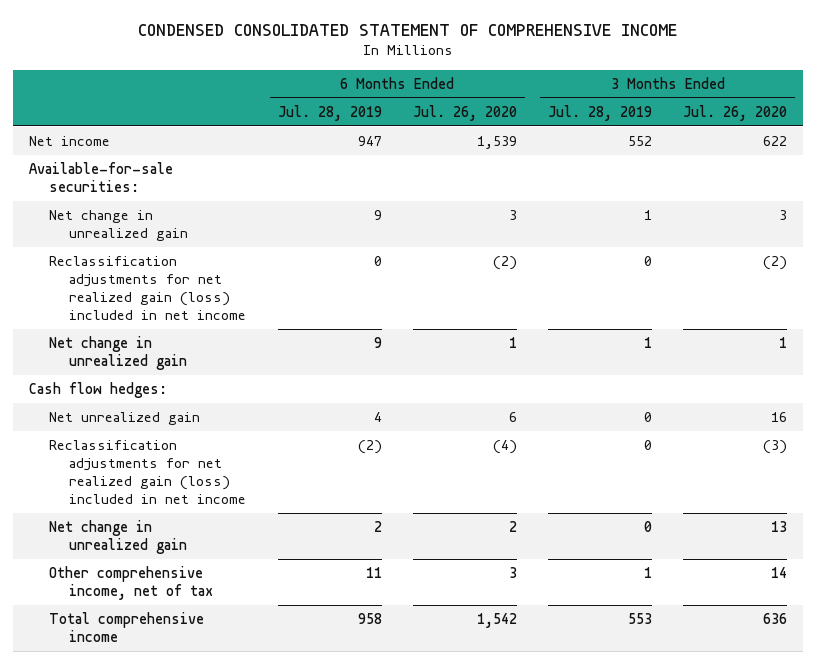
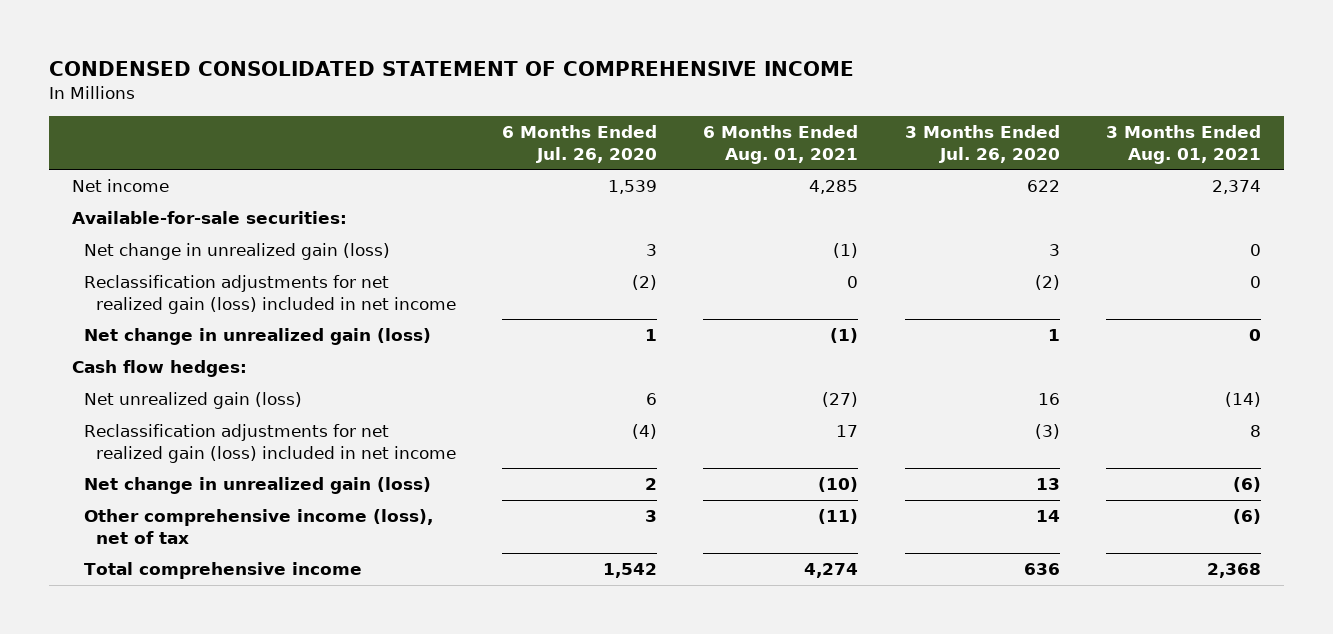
- | 6 Months Ended Jul. 28, 2019 | 6 Months Ended Jul. 26, 2020 | 3 Months Ended Jul. 28, 2019 | 3 Months Ended Jul. 26, 2020
+ | 6 Months Ended Jul. 26, 2020 | 6 Months Ended Aug. 01, 2021 | 3 Months Ended Jul. 26, 2020 | 3 Months Ended Aug. 01, 2021
- Net change in unrealized gain | 9 | 3 | 1 | 3
+ Net change in unrealized gain (loss) | 3 | (1) | 3 | 0
- Net change in unrealized gain | 9 | 1 | 1 | 1
+ Net change in unrealized gain (loss) | 1 | (1) | 1 | 0
- Net unrealized gain | 4 | 6 | 0 | 16
+ Net unrealized gain (loss) | 6 | (27) | 16 | (14)
- Net change in unrealized gain | 2 | 2 | 0 | 13
- Other comprehensive income, net of tax | 11 | 3 | 1 | 14
+ Net change in unrealized gain (loss) | 2 | (10) | 13 | (6)
+ Other comprehensive income (loss), net of tax | 3 | (11) | 14 | (6)

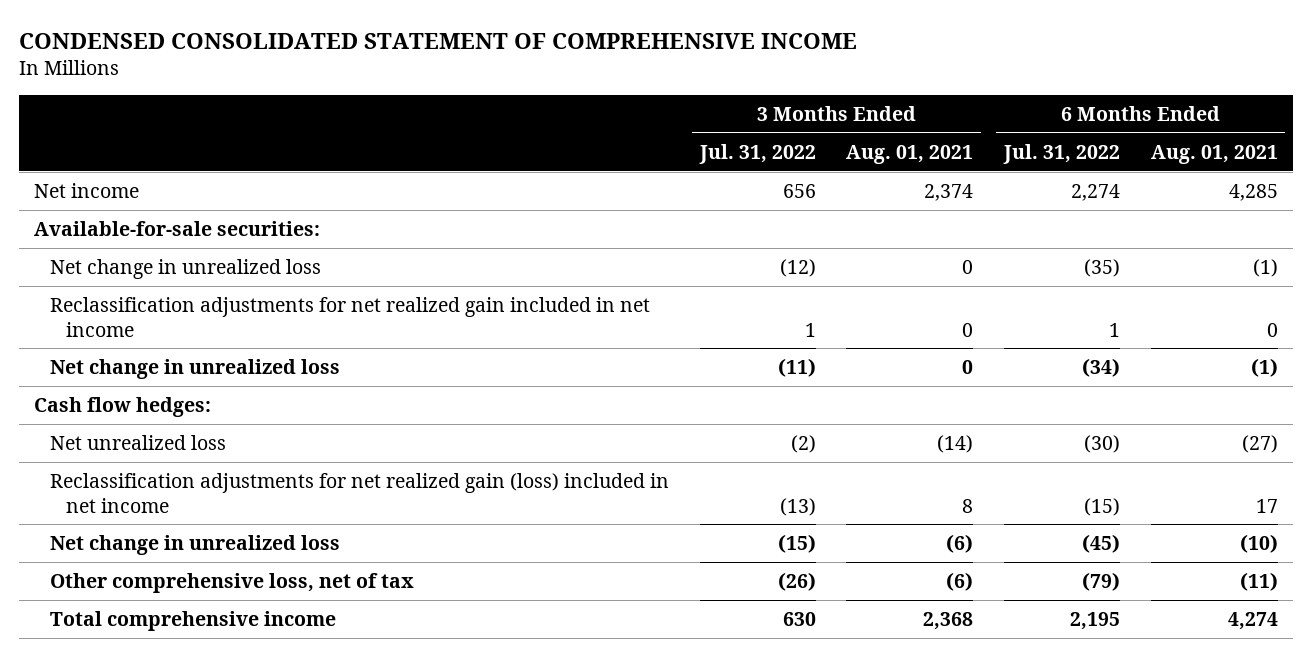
- | 6 Months Ended Jul. 26, 2020 | 6 Months Ended Aug. 01, 2021 | 3 Months Ended Jul. 26, 2020 | 3 Months Ended Aug. 01, 2021
+ | 3 Months Ended Jul. 31, 2022 | 3 Months Ended Aug. 01, 2021 | 6 Months Ended Jul. 31, 2022 | 6 Months Ended Aug. 01, 2021
- Net change in unrealized gain (loss) | 3 | (1) | 3 | 0
- Reclassification adjustments for net realized gain (loss) included in net income | (2) | 0 | (2) | 0
- Net change in unrealized gain (loss) | 1 | (1) | 1 | 0
+ Net change in unrealized loss | (12) | 0 | (35) | (1)
+ Reclassification adjustments for net realized gain included in net income | 1 | 0 | 1 | 0
+ Net change in unrealized loss | (11) | 0 | (34) | (1)
- Net unrealized gain (loss) | 6 | (27) | 16 | (14)
+ Net unrealized loss | (2) | (14) | (30) | (27)
- Net change in unrealized gain (loss) | 2 | (10) | 13 | (6)
- Other comprehensive income (loss), net of tax | 3 | (11) | 14 | (6)
+ Net change in unrealized loss | (15) | (6) | (45) | (10)
+ Other comprehensive loss, net of tax | (26) | (6) | (79) | (11)

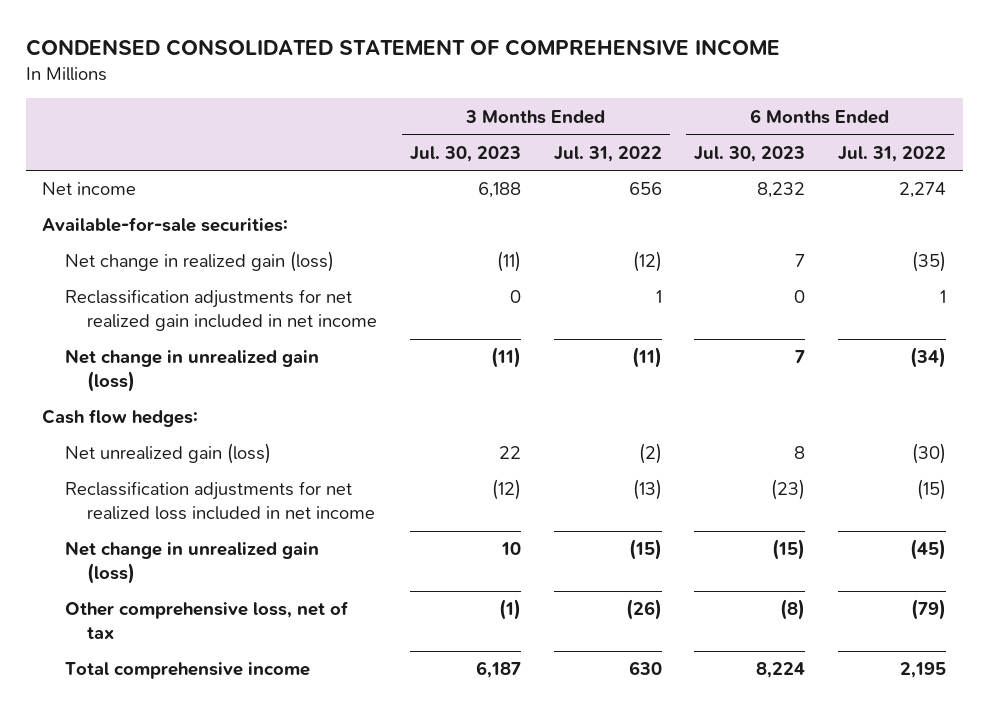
- | 3 Months Ended Jul. 31, 2022 | 3 Months Ended Aug. 01, 2021 | 6 Months Ended Jul. 31, 2022 | 6 Months Ended Aug. 01, 2021
+ | 3 Months Ended Jul. 30, 2023 | 3 Months Ended Jul. 31, 2022 | 6 Months Ended Jul. 30, 2023 | 6 Months Ended Jul. 31, 2022
- Net change in unrealized loss | (12) | 0 | (35) | (1)
+ Net change in realized gain (loss) | (11) | (12) | 7 | (35)
- Net change in unrealized loss | (11) | 0 | (34) | (1)
+ Net change in unrealized gain (loss) | (11) | (11) | 7 | (34)
- Net unrealized loss | (2) | (14) | (30) | (27)
- Reclassification adjustments for net realized gain (loss) included in net income | (13) | 8 | (15) | 17
- Net change in unrealized loss | (15) | (6) | (45) | (10)
+ Net unrealized gain (loss) | 22 | (2) | 8 | (30)
+ Reclassification adjustments for net realized loss included in net income | (12) | (13) | (23) | (15)
+ Net change in unrealized gain (loss) | 10 | (15) | (15) | (45)

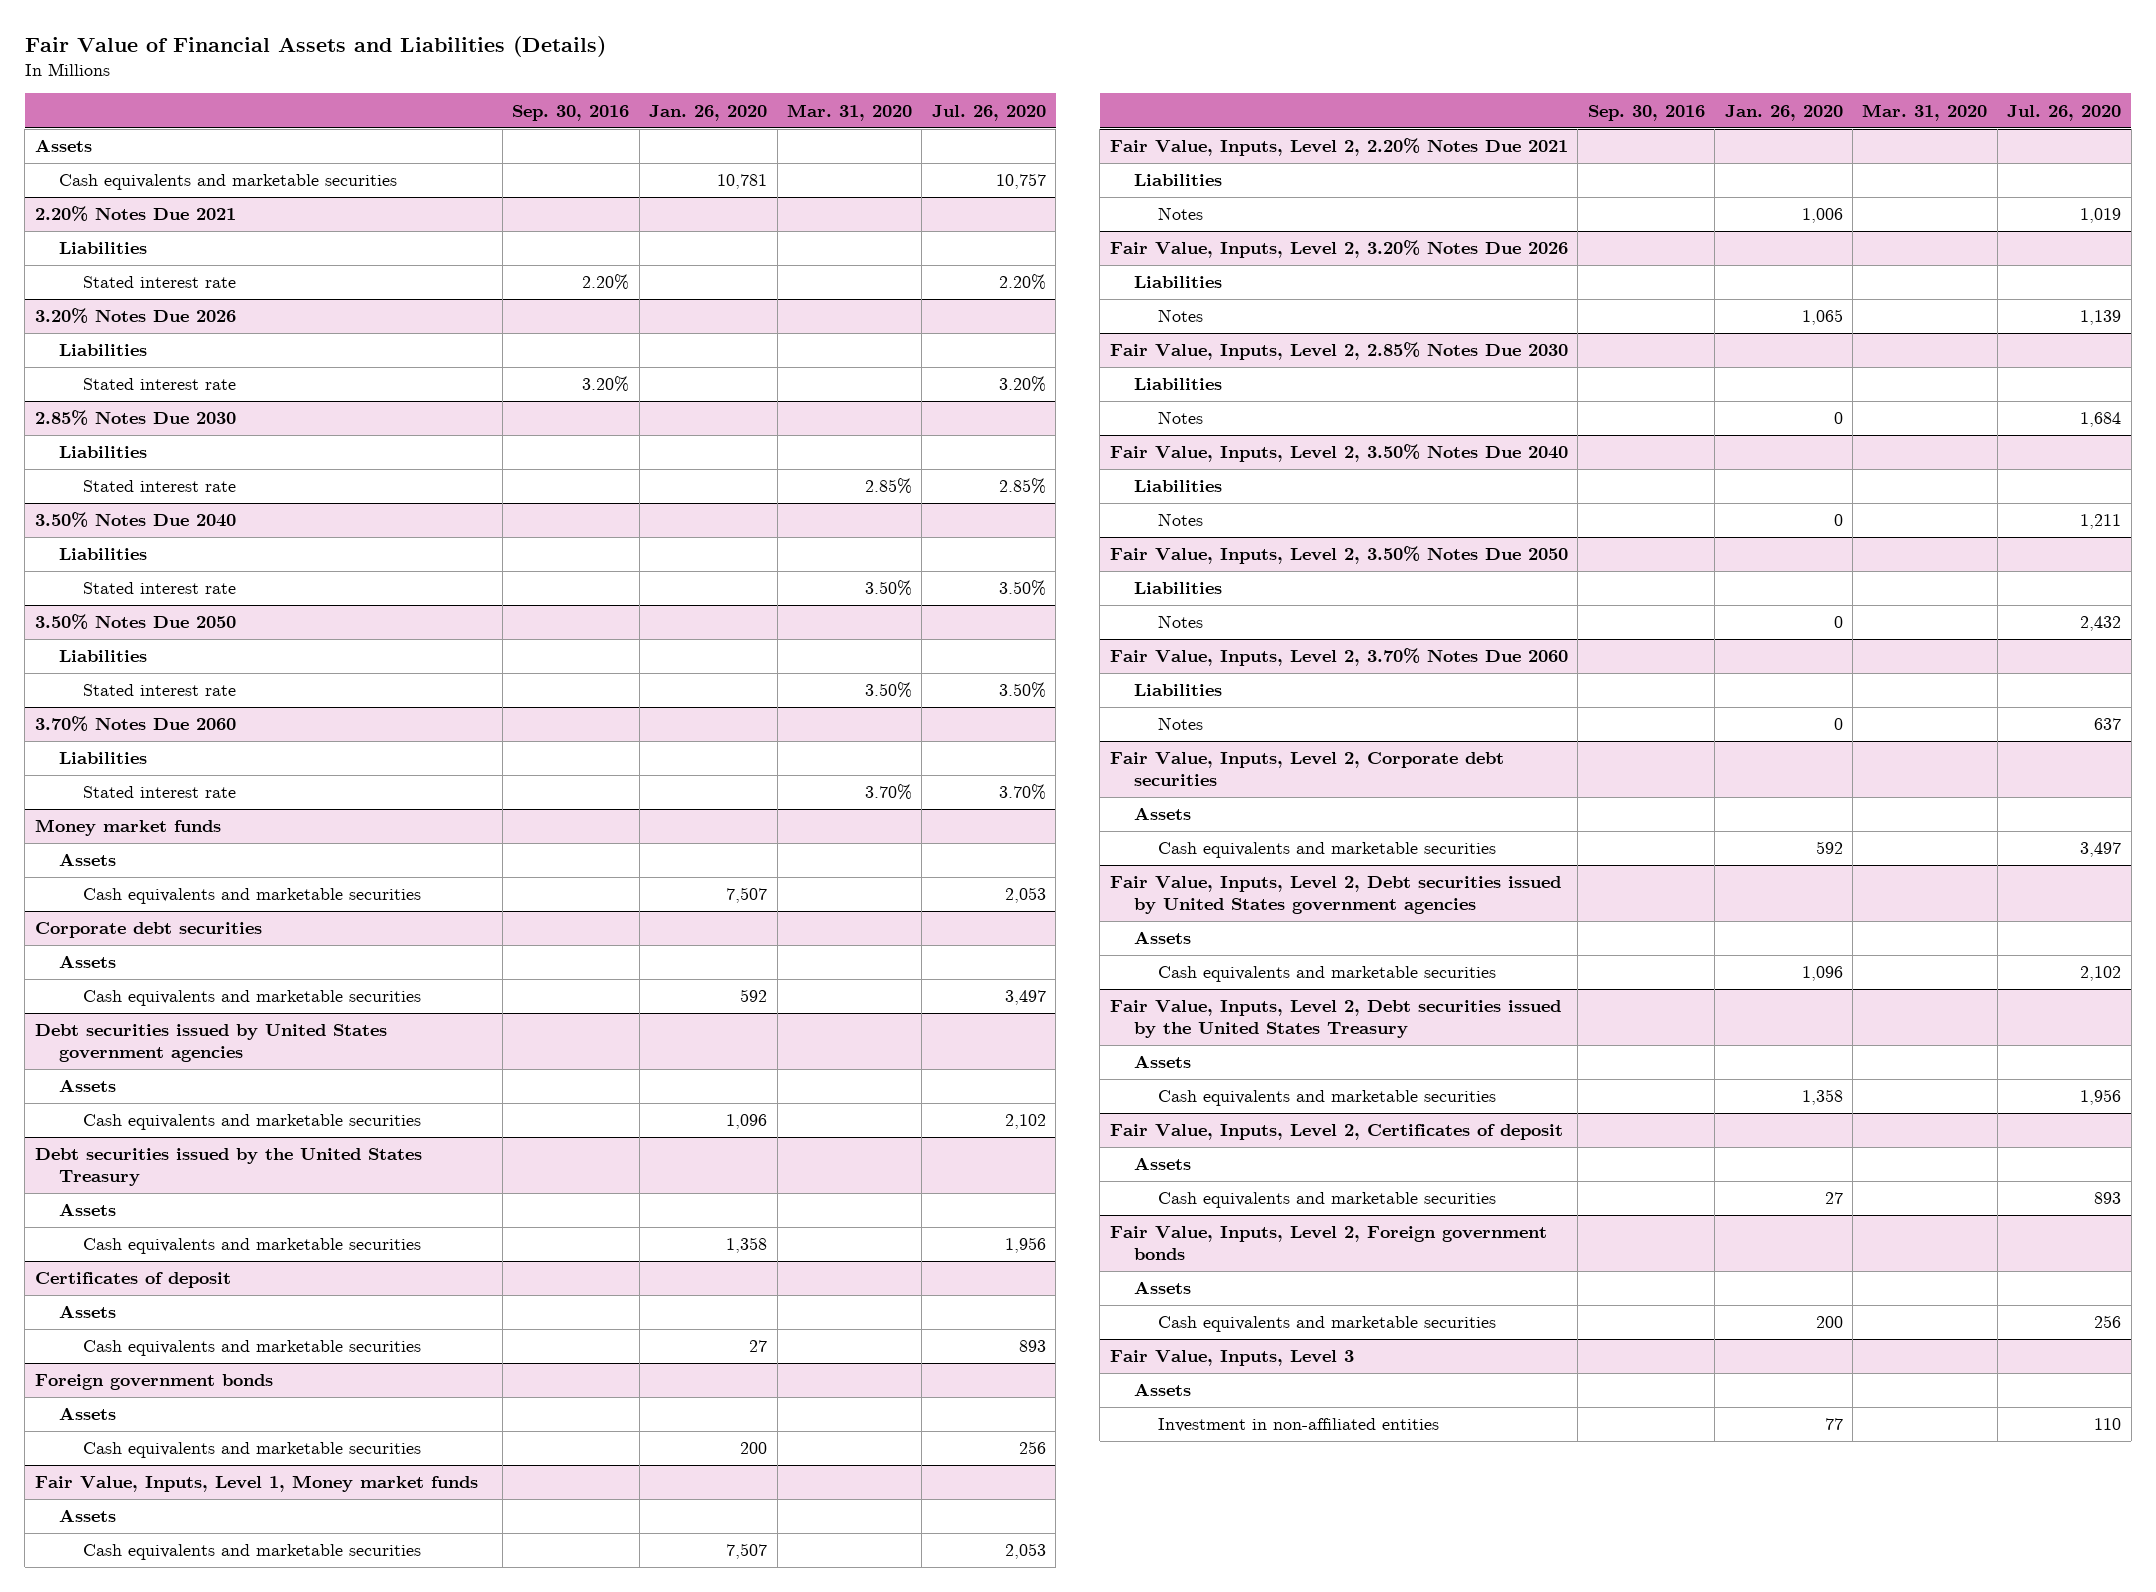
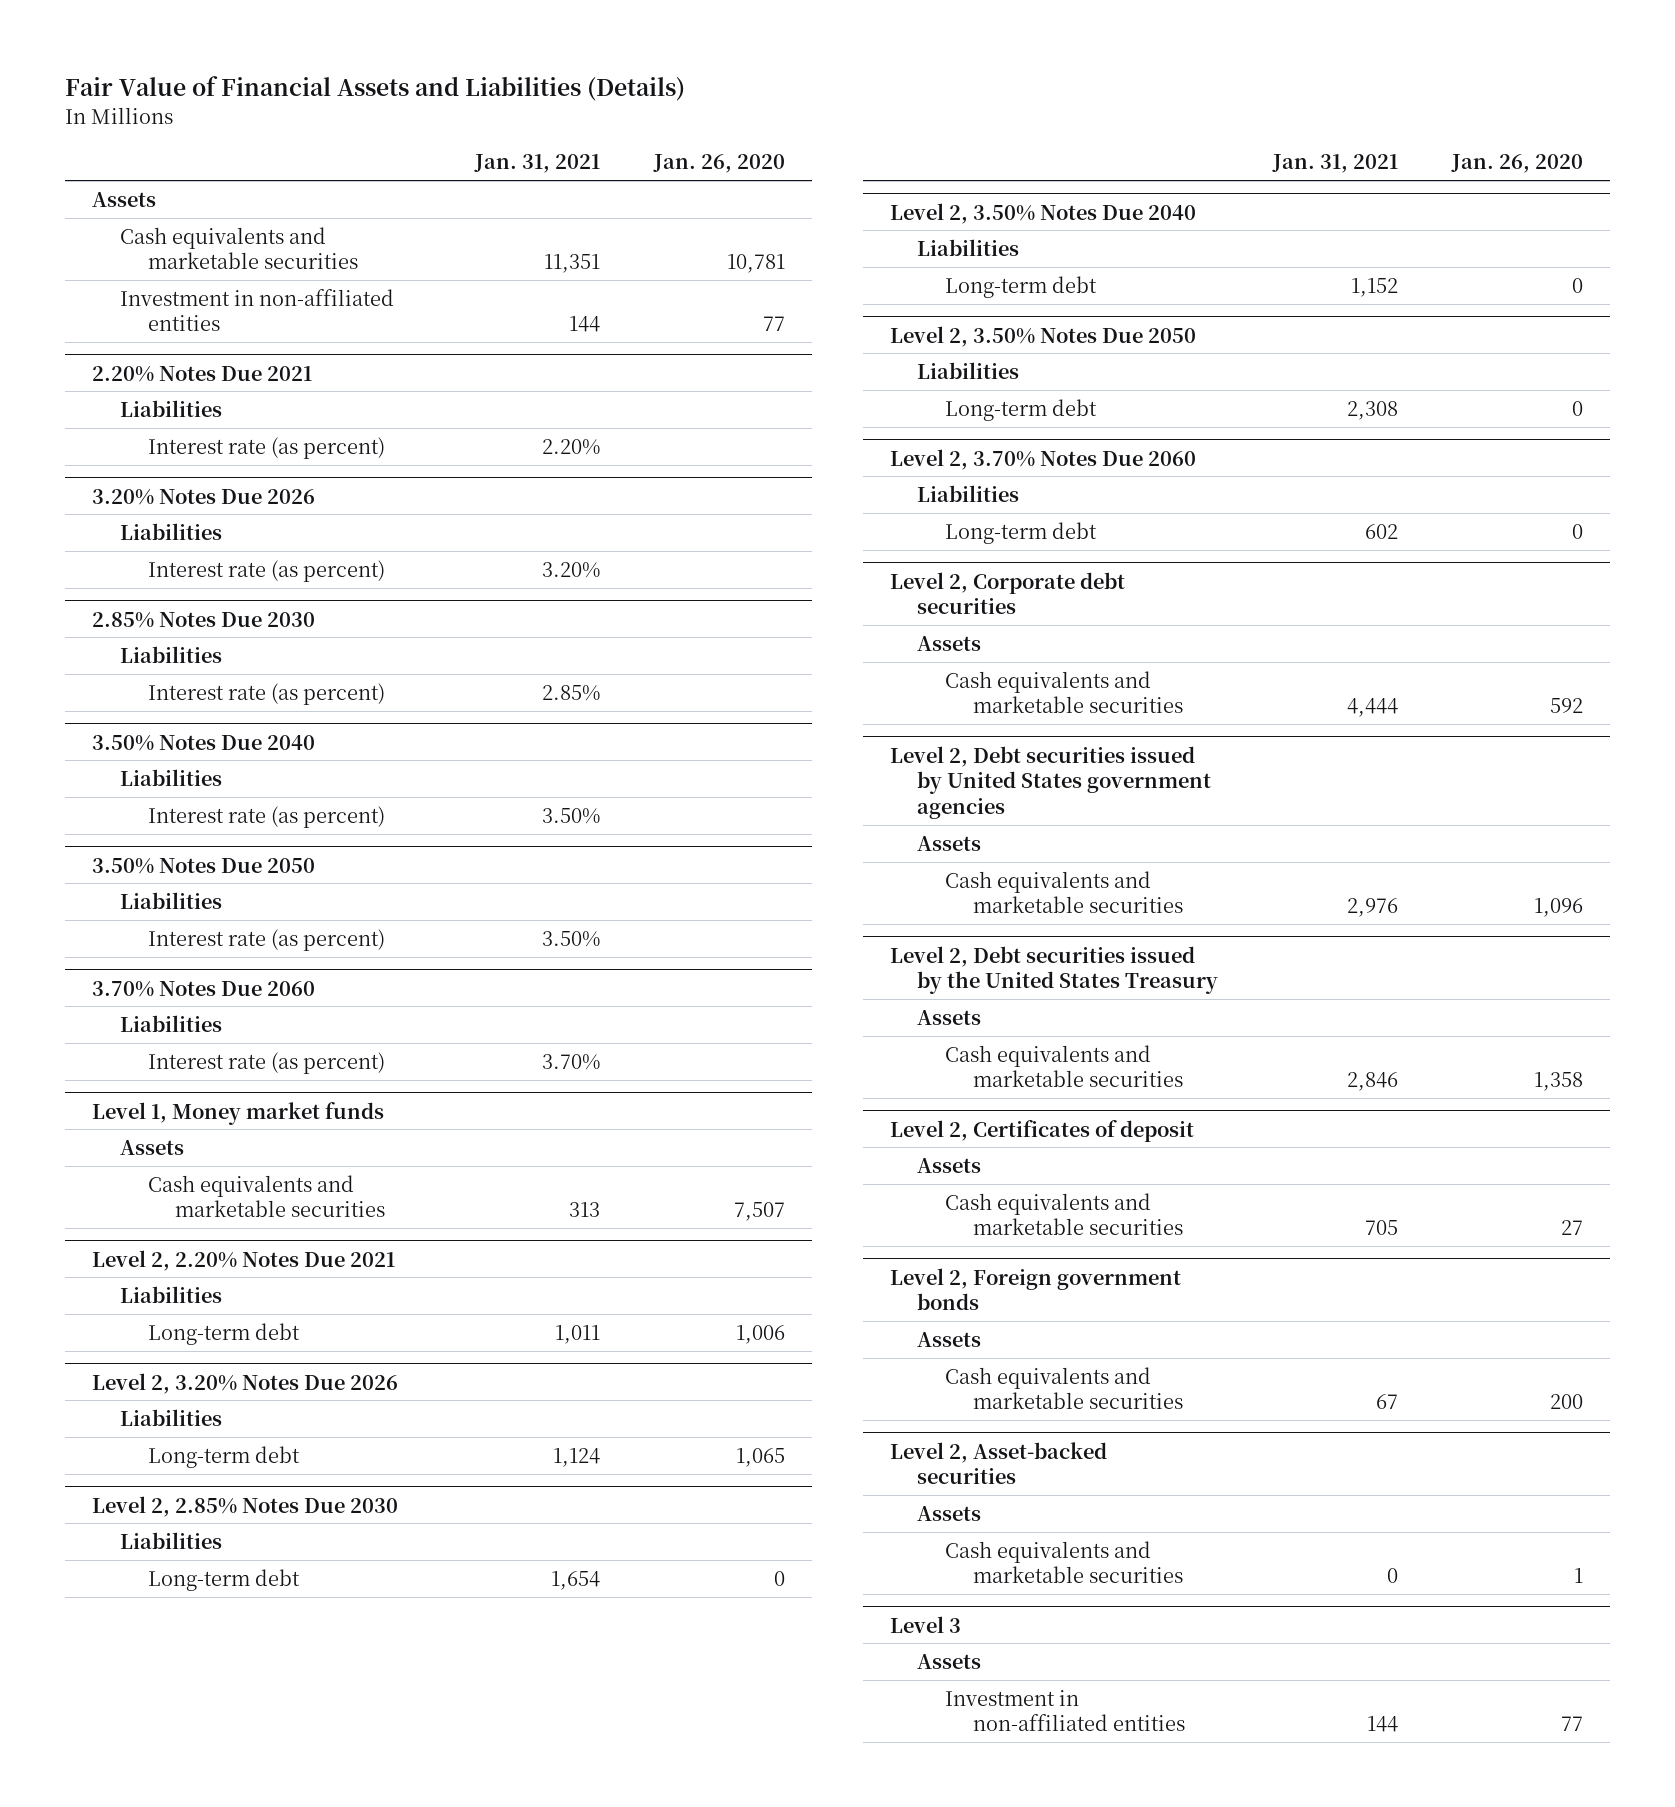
- | Sep. 30, 2016 | Jan. 26, 2020 | Mar. 31, 2020 | Jul. 26, 2020
+ | Jan. 31, 2021 | Jan. 26, 2020
+ Investment in non-affiliated entities | 144 | 77
@ 2.20% Notes Due 2021
- Stated interest rate | 2.20% | | | 2.20%
+ Interest rate (as percent) | 2.20% |
@ 3.20% Notes Due 2026
- Stated interest rate | 3.20% | | | 3.20%
+ Interest rate (as percent) | 3.20% |
@ 2.85% Notes Due 2030
- Stated interest rate | | | 2.85% | 2.85%
+ Interest rate (as percent) | 2.85% |
@ 3.50% Notes Due 2040
- Stated interest rate | | | 3.50% | 3.50%
+ Interest rate (as percent) | 3.50% |
@ 3.50% Notes Due 2050
- Stated interest rate | | | 3.50% | 3.50%
+ Interest rate (as percent) | 3.50% |
@ 3.70% Notes Due 2060
- Stated interest rate | | | 3.70% | 3.70%
- Money market funds
- Assets
- Cash equivalents and marketable securities | | 7,507 | | 2,053
- Corporate debt securities
- Assets
- Cash equivalents and marketable securities | | 592 | | 3,497
- Debt securities issued by United States government agencies
- Assets
- Cash equivalents and marketable securities | | 1,096 | | 2,102
- Debt securities issued by the United States Treasury
- Assets
- Cash equivalents and marketable securities | | 1,358 | | 1,956
- Certificates of deposit
- Assets
- Cash equivalents and marketable securities | | 27 | | 893
- Foreign government bonds
- Assets
- Cash equivalents and marketable securities | | 200 | | 256
- Fair Value, Inputs, Level 1, Money market funds
@ 3.70% Notes Due 2060
+ Interest rate (as percent) | 3.70% |
+ Level 1, Money market funds
- Fair Value, Inputs, Level 2, 2.20% Notes Due 2021
+ Level 2, 2.20% Notes Due 2021
- Notes | | 1,006 | | 1,019
- Fair Value, Inputs, Level 2, 3.20% Notes Due 2026
+ Long-term debt | 1,011 | 1,006
+ Level 2, 3.20% Notes Due 2026
- Notes | | 1,065 | | 1,139
- Fair Value, Inputs, Level 2, 2.85% Notes Due 2030
+ Long-term debt | 1,124 | 1,065
+ Level 2, 2.85% Notes Due 2030
- Notes | | 0 | | 1,684
- Fair Value, Inputs, Level 2, 3.50% Notes Due 2040
+ Long-term debt | 1,654 | 0
+ Level 2, 3.50% Notes Due 2040
- Notes | | 0 | | 1,211
- Fair Value, Inputs, Level 2, 3.50% Notes Due 2050
+ Long-term debt | 1,152 | 0
+ Level 2, 3.50% Notes Due 2050
- Notes | | 0 | | 2,432
- Fair Value, Inputs, Level 2, 3.70% Notes Due 2060
+ Long-term debt | 2,308 | 0
+ Level 2, 3.70% Notes Due 2060
- Notes | | 0 | | 637
- Fair Value, Inputs, Level 2, Corporate debt securities
+ Long-term debt | 602 | 0
+ Level 2, Corporate debt securities
- Fair Value, Inputs, Level 2, Debt securities issued by United States government agencies
+ Level 2, Debt securities issued by United States government agencies
- Fair Value, Inputs, Level 2, Debt securities issued by the United States Treasury
+ Level 2, Debt securities issued by the United States Treasury
- Fair Value, Inputs, Level 2, Certificates of deposit
+ Level 2, Certificates of deposit
- Fair Value, Inputs, Level 2, Foreign government bonds
+ Level 2, Foreign government bonds
- Fair Value, Inputs, Level 3
+ Level 2, Asset-backed securities
+ Cash equivalents and marketable securities | 0 | 1
+ Level 3
+ Assets

